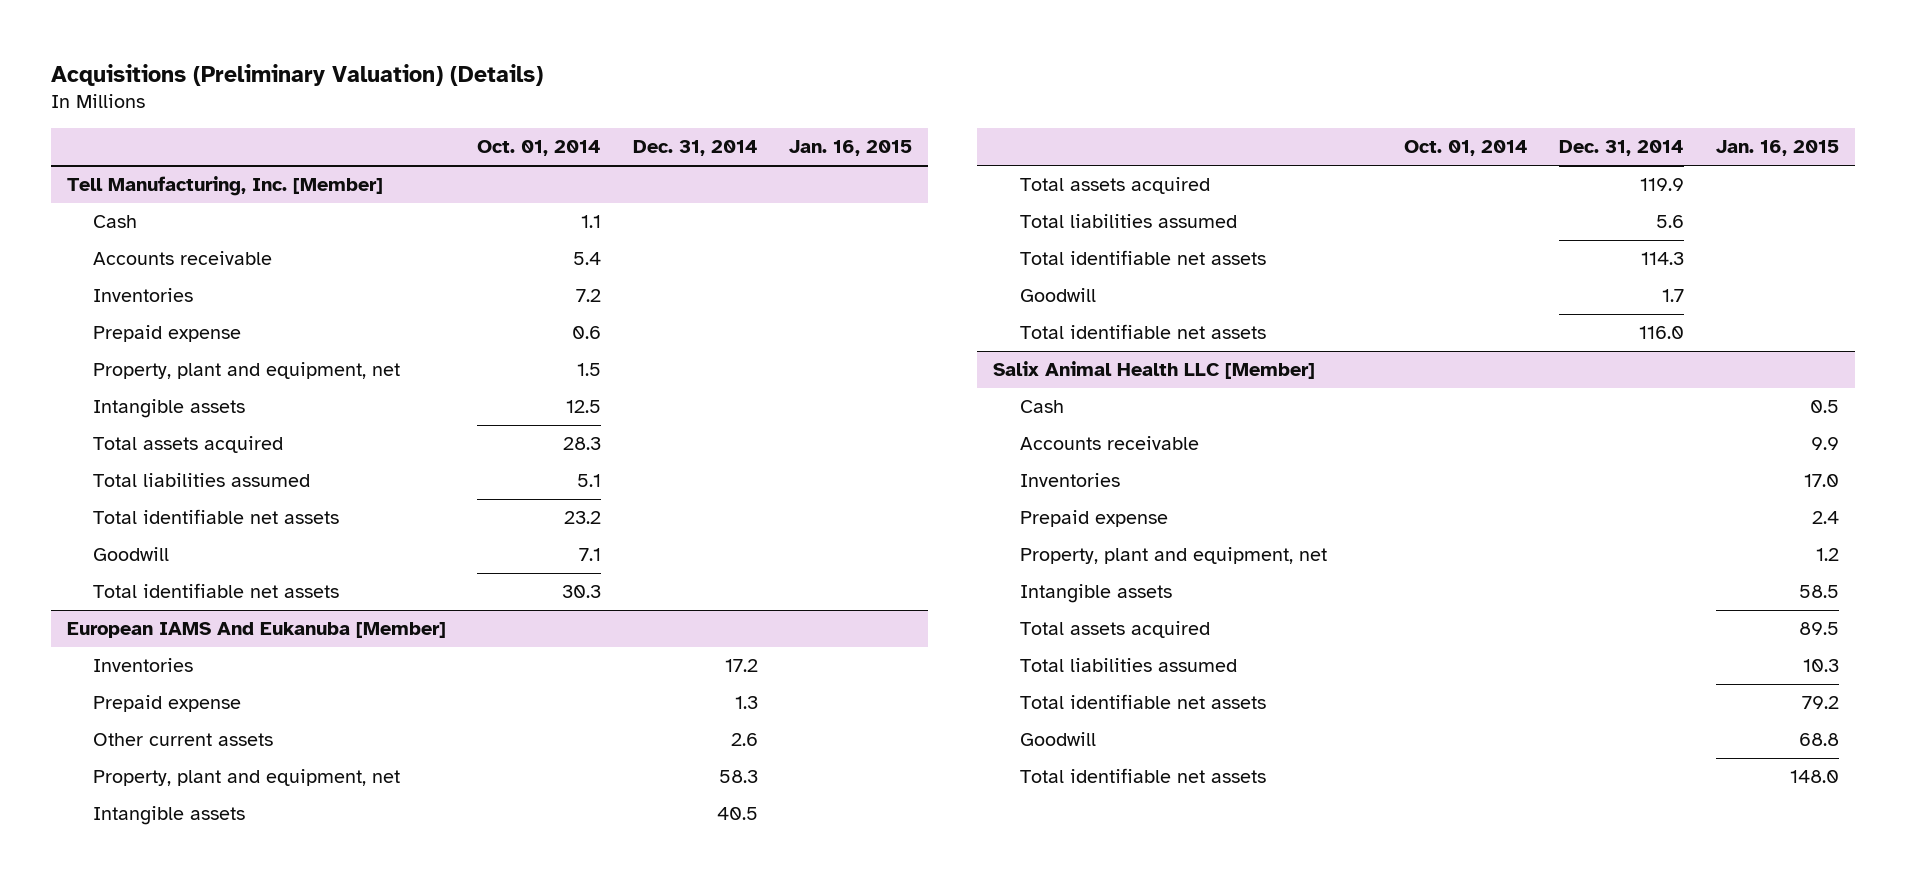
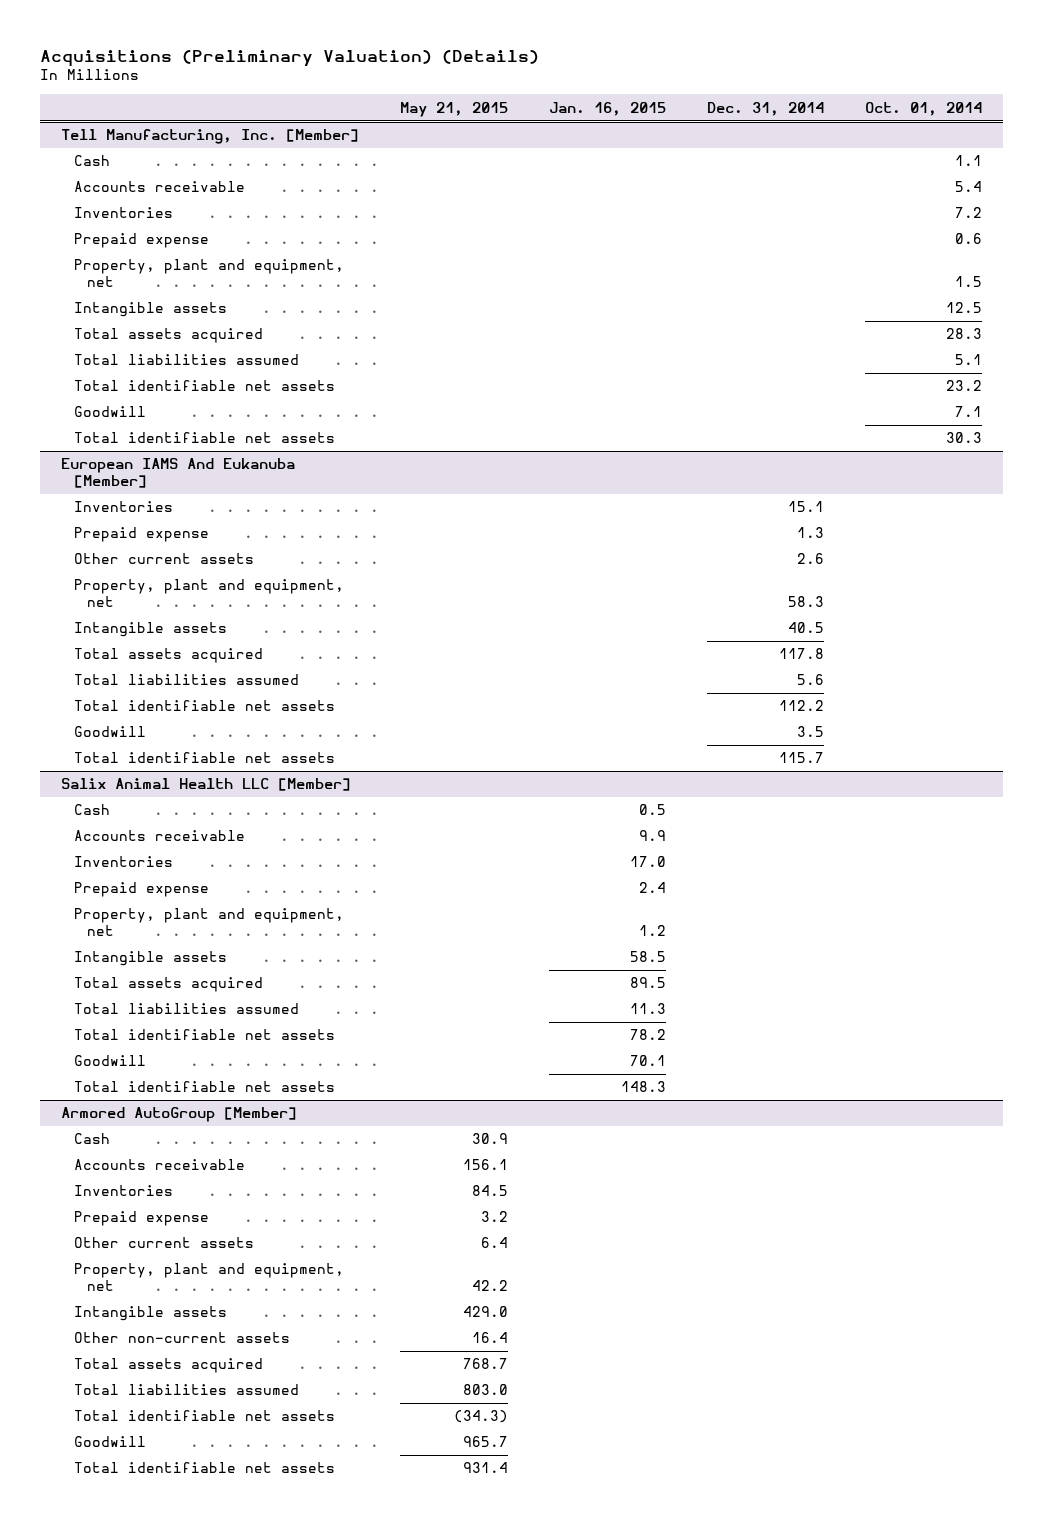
- | Oct. 01, 2014 | Dec. 31, 2014 | Jan. 16, 2015
+ | May 21, 2015 | Jan. 16, 2015 | Dec. 31, 2014 | Oct. 01, 2014
@ European IAMS And Eukanuba [Member]
- Inventories | | 17.2 |
+ Inventories | | | 15.1 |
- Total assets acquired | | 119.9 |
+ Total assets acquired | | | 117.8 |
- Total identifiable net assets | | 114.3 |
- Goodwill | | 1.7 |
- Total identifiable net assets | | 116.0 |
+ Total identifiable net assets | | | 112.2 |
+ Goodwill | | | 3.5 |
+ Total identifiable net assets | | | 115.7 |
@ Salix Animal Health LLC [Member]
- Total liabilities assumed | | | 10.3
- Total identifiable net assets | | | 79.2
- Goodwill | | | 68.8
- Total identifiable net assets | | | 148.0
+ Total liabilities assumed | | 11.3 | |
+ Total identifiable net assets | | 78.2 | |
+ Goodwill | | 70.1 | |
+ Total identifiable net assets | | 148.3 | |
+ Armored AutoGroup [Member]
+ Cash | 30.9 | | |
+ Accounts receivable | 156.1 | | |
+ Inventories | 84.5 | | |
+ Prepaid expense | 3.2 | | |
+ Other current assets | 6.4 | | |
+ Property, plant and equipment, net | 42.2 | | |
+ Intangible assets | 429.0 | | |
+ Other non-current assets | 16.4 | | |
+ Total assets acquired | 768.7 | | |
+ Total liabilities assumed | 803.0 | | |
+ Total identifiable net assets | (34.3) | | |
+ Goodwill | 965.7 | | |
+ Total identifiable net assets | 931.4 | | |

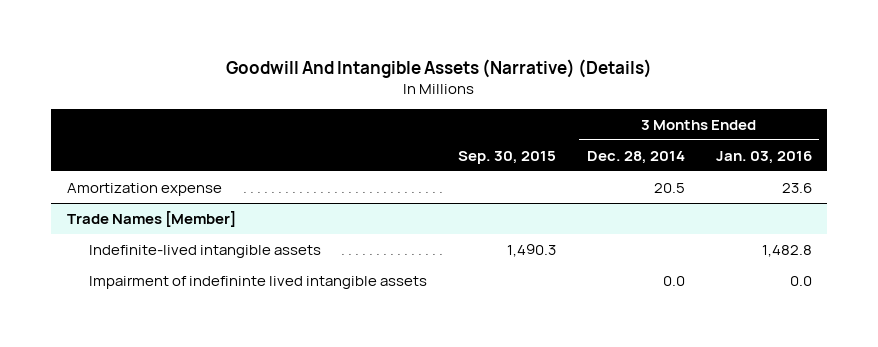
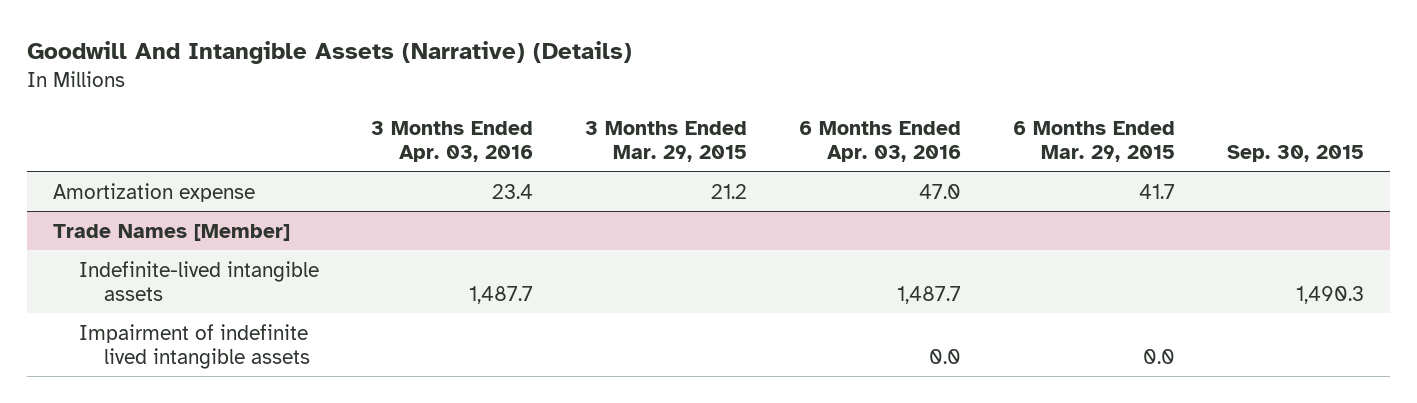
- | Sep. 30, 2015 | 3 Months Ended Dec. 28, 2014 | 3 Months Ended Jan. 03, 2016
+ | 3 Months Ended Apr. 03, 2016 | 3 Months Ended Mar. 29, 2015 | 6 Months Ended Apr. 03, 2016 | 6 Months Ended Mar. 29, 2015 | Sep. 30, 2015
@ Trade Names [Member]
- Impairment of indefininte lived intangible assets | | 0.0 | 0.0
+ Impairment of indefinite lived intangible assets | | | 0.0 | 0.0 |

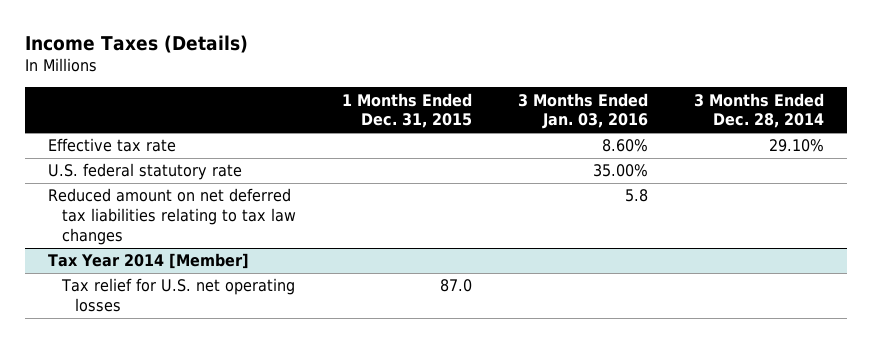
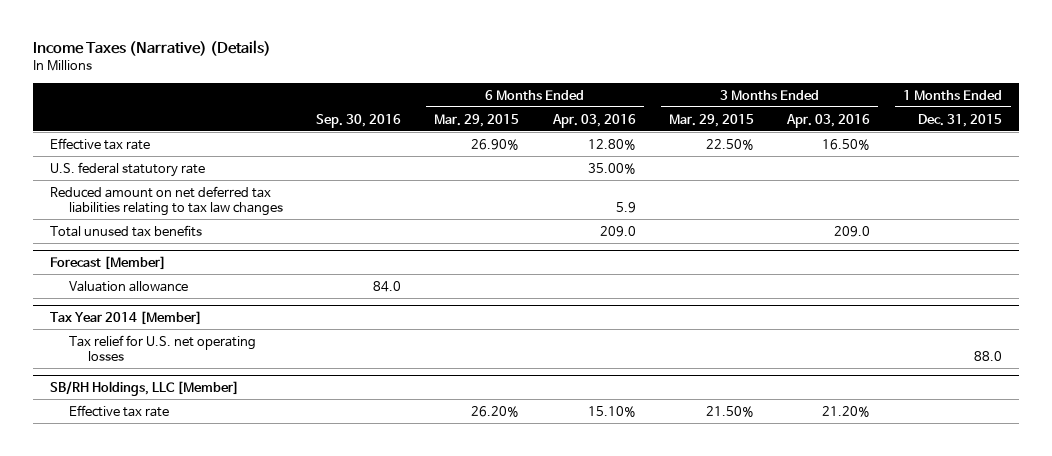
- Income Taxes (Details)
+ Income Taxes (Narrative) (Details)
- | 1 Months Ended Dec. 31, 2015 | 3 Months Ended Jan. 03, 2016 | 3 Months Ended Dec. 28, 2014
+ | Sep. 30, 2016 | 6 Months Ended Mar. 29, 2015 | 6 Months Ended Apr. 03, 2016 | 3 Months Ended Mar. 29, 2015 | 3 Months Ended Apr. 03, 2016 | 1 Months Ended Dec. 31, 2015
+ Total unused tax benefits | | | 209.0 | | 209.0 |
+ Forecast [Member]
+ Valuation allowance | 84.0 | | | | |
@ Tax Year 2014 [Member]
- Tax relief for U.S. net operating losses | 87.0 | |
+ Tax relief for U.S. net operating losses | | | | | | 88.0
+ SB/RH Holdings, LLC [Member]
+ Effective tax rate | | 26.20% | 15.10% | 21.50% | 21.20% |

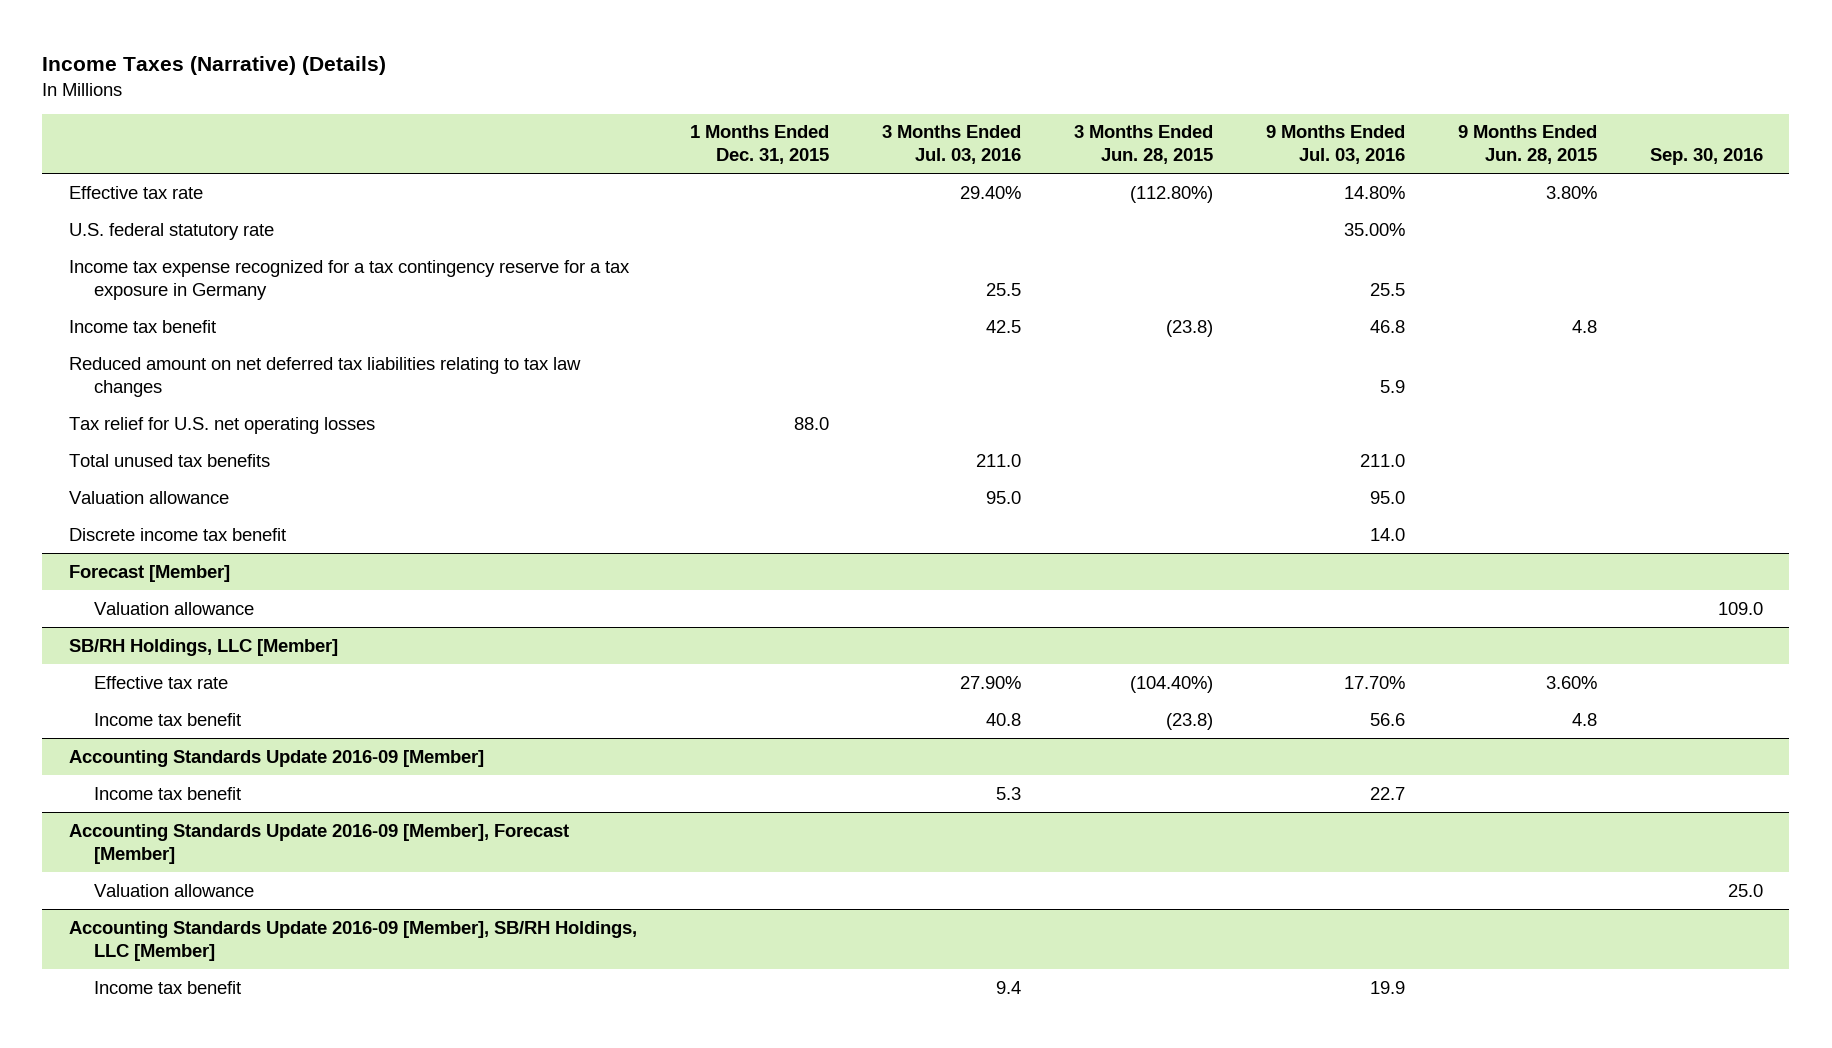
- | Sep. 30, 2016 | 6 Months Ended Mar. 29, 2015 | 6 Months Ended Apr. 03, 2016 | 3 Months Ended Mar. 29, 2015 | 3 Months Ended Apr. 03, 2016 | 1 Months Ended Dec. 31, 2015
+ | 1 Months Ended Dec. 31, 2015 | 3 Months Ended Jul. 03, 2016 | 3 Months Ended Jun. 28, 2015 | 9 Months Ended Jul. 03, 2016 | 9 Months Ended Jun. 28, 2015 | Sep. 30, 2016
+ Income tax expense recognized for a tax contingency reserve for a tax exposure in Germany | | 25.5 | | 25.5 | |
+ Income tax benefit | | 42.5 | (23.8) | 46.8 | 4.8 |
+ Tax relief for U.S. net operating losses | 88.0 | | | | |
+ Valuation allowance | | 95.0 | | 95.0 | |
+ Discrete income tax benefit | | | | 14.0 | |
@ Forecast [Member]
- Valuation allowance | 84.0 | | | | |
- Tax Year 2014 [Member]
- Tax relief for U.S. net operating losses | | | | | | 88.0
@ Forecast [Member]
+ Valuation allowance | | | | | | 109.0
@ SB/RH Holdings, LLC [Member]
+ Income tax benefit | | 40.8 | (23.8) | 56.6 | 4.8 |
+ Accounting Standards Update 2016-09 [Member]
+ Income tax benefit | | 5.3 | | 22.7 | |
+ Accounting Standards Update 2016-09 [Member], Forecast [Member]
+ Valuation allowance | | | | | | 25.0
+ Accounting Standards Update 2016-09 [Member], SB/RH Holdings, LLC [Member]
+ Income tax benefit | | 9.4 | | 19.9 | |

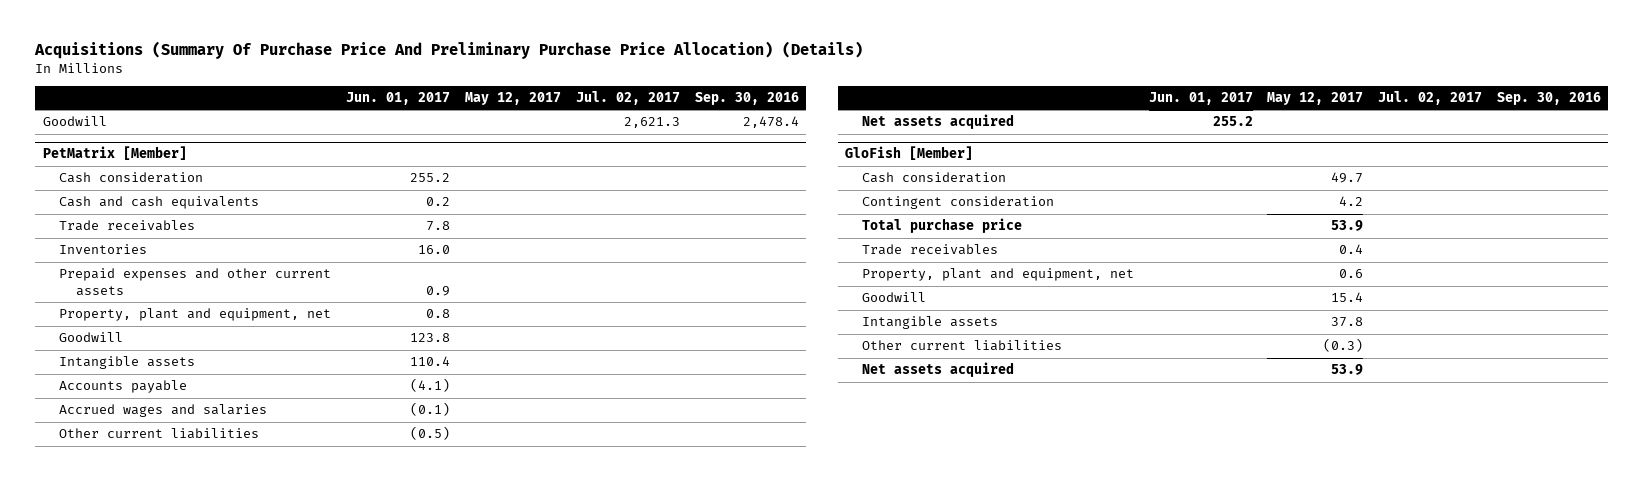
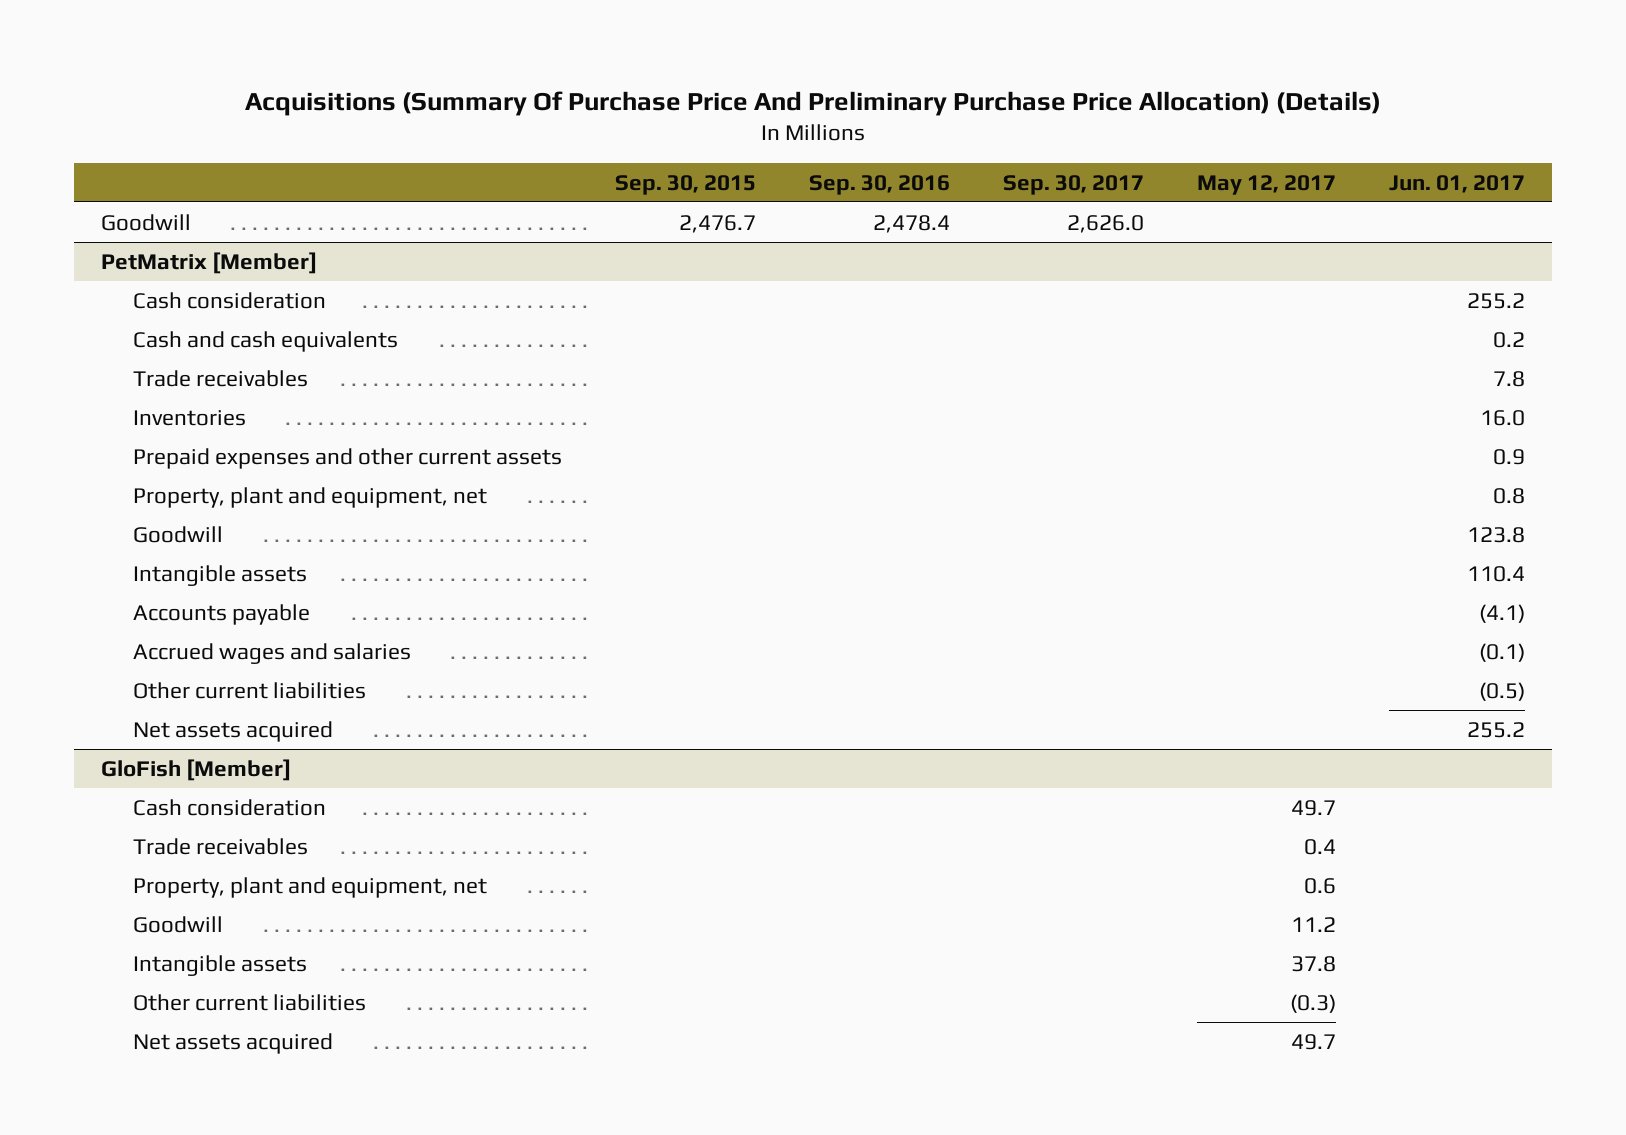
- | Jun. 01, 2017 | May 12, 2017 | Jul. 02, 2017 | Sep. 30, 2016
+ | Sep. 30, 2015 | Sep. 30, 2016 | Sep. 30, 2017 | May 12, 2017 | Jun. 01, 2017
@ GloFish [Member]
- Contingent consideration | | 4.2 | |
- Total purchase price | | 53.9 | |
- Goodwill | | 15.4 | |
+ Goodwill | | | | 11.2 |
- Net assets acquired | | 53.9 | |
+ Net assets acquired | | | | 49.7 |

